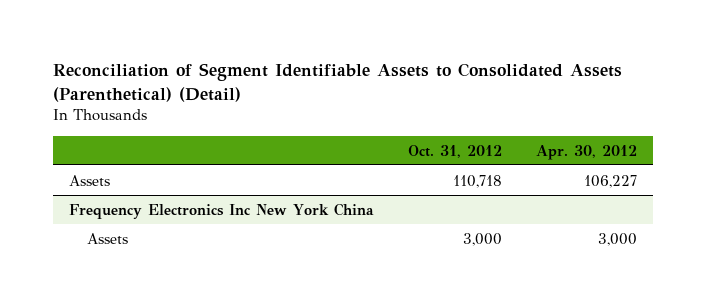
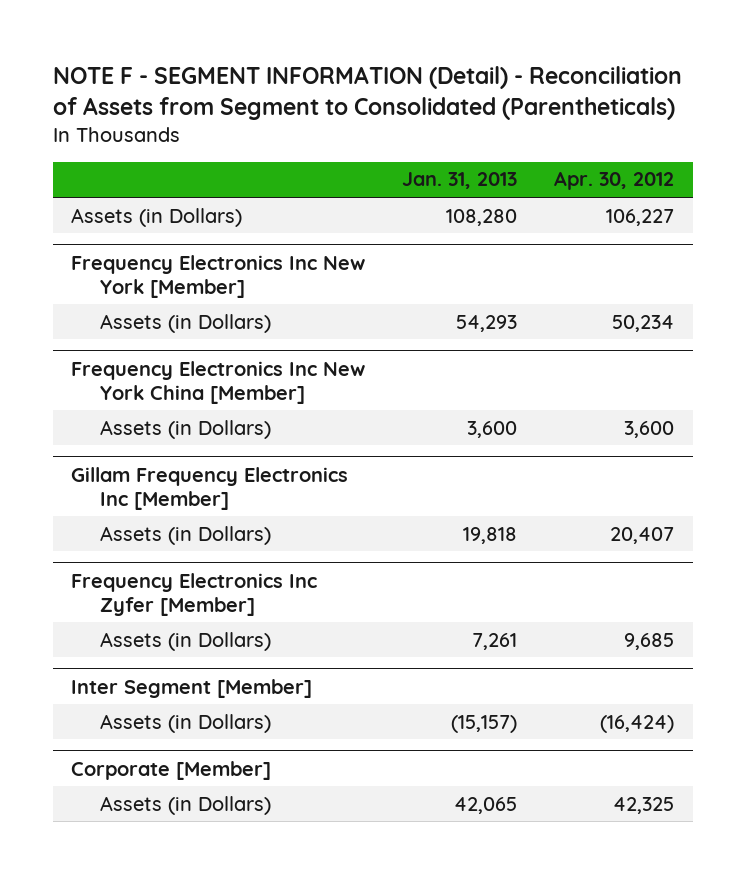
- Reconciliation of Segment Identifiable Assets to Consolidated Assets (Parenthetical) (Detail)
+ NOTE F - SEGMENT INFORMATION (Detail) - Reconciliation of Assets from Segment to Consolidated (Parentheticals)
- | Oct. 31, 2012 | Apr. 30, 2012
+ | Jan. 31, 2013 | Apr. 30, 2012
- Assets | 110,718 | 106,227
- Frequency Electronics Inc New York China
- Assets | 3,000 | 3,000
+ Assets (in Dollars) | 108,280 | 106,227
+ Frequency Electronics Inc New York [Member]
+ Assets (in Dollars) | 54,293 | 50,234
+ Frequency Electronics Inc New York China [Member]
+ Assets (in Dollars) | 3,600 | 3,600
+ Gillam Frequency Electronics Inc [Member]
+ Assets (in Dollars) | 19,818 | 20,407
+ Frequency Electronics Inc Zyfer [Member]
+ Assets (in Dollars) | 7,261 | 9,685
+ Inter Segment [Member]
+ Assets (in Dollars) | (15,157) | (16,424)
+ Corporate [Member]
+ Assets (in Dollars) | 42,065 | 42,325

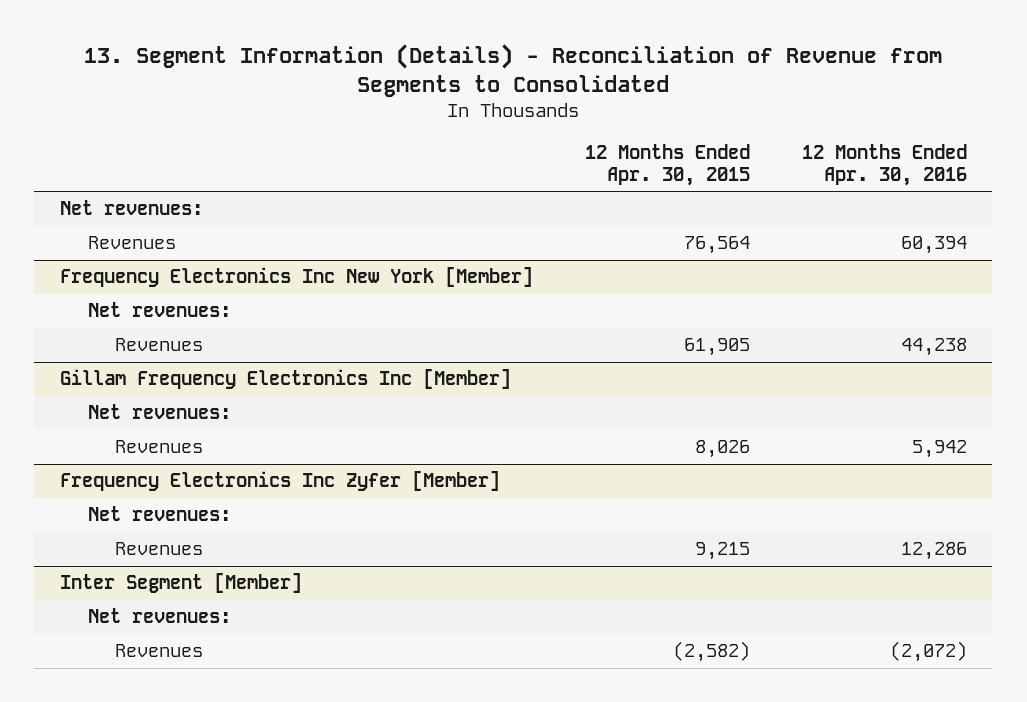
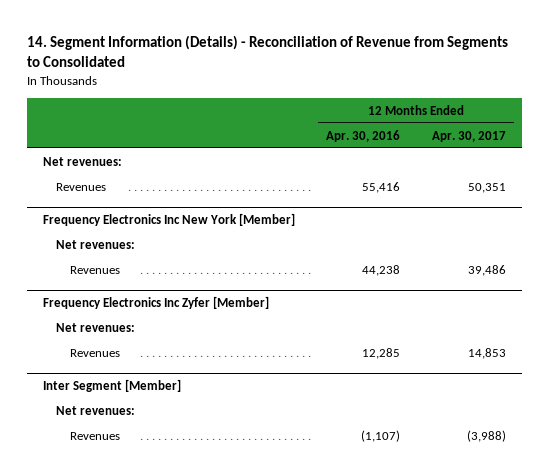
- 13. Segment Information (Details) - Reconciliation of Revenue from Segments to Consolidated
+ 14. Segment Information (Details) - Reconciliation of Revenue from Segments to Consolidated
- | 12 Months Ended Apr. 30, 2015 | 12 Months Ended Apr. 30, 2016
+ | 12 Months Ended Apr. 30, 2016 | 12 Months Ended Apr. 30, 2017
- Revenues | 76,564 | 60,394
+ Revenues | 55,416 | 50,351
- Gillam Frequency Electronics Inc [Member]
- Net revenues:
- Revenues | 8,026 | 5,942
@ Frequency Electronics Inc Zyfer [Member]
- Revenues | 9,215 | 12,286
+ Revenues | 12,285 | 14,853
@ Inter Segment [Member]
- Revenues | (2,582) | (2,072)
+ Revenues | (1,107) | (3,988)

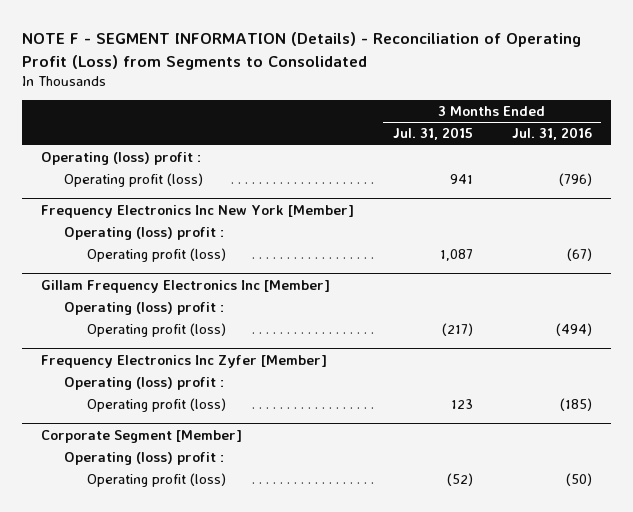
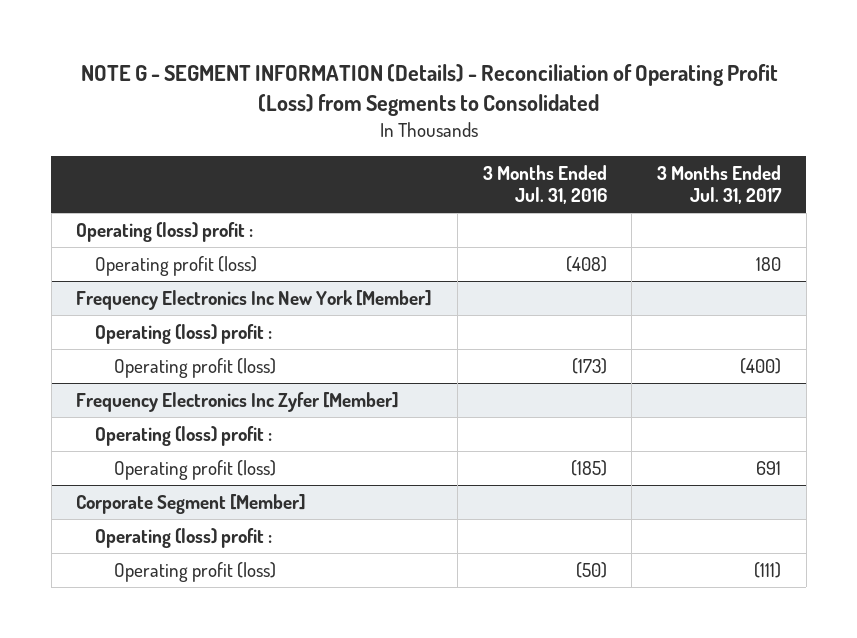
- NOTE F - SEGMENT INFORMATION (Details) - Reconciliation of Operating Profit (Loss) from Segments to Consolidated
+ NOTE G - SEGMENT INFORMATION (Details) - Reconciliation of Operating Profit (Loss) from Segments to Consolidated
- | 3 Months Ended Jul. 31, 2015 | 3 Months Ended Jul. 31, 2016
+ | 3 Months Ended Jul. 31, 2016 | 3 Months Ended Jul. 31, 2017
- Operating profit (loss) | 941 | (796)
+ Operating profit (loss) | (408) | 180
@ Frequency Electronics Inc New York [Member]
- Operating profit (loss) | 1,087 | (67)
- Gillam Frequency Electronics Inc [Member]
- Operating (loss) profit :
- Operating profit (loss) | (217) | (494)
@ Frequency Electronics Inc New York [Member]
+ Operating profit (loss) | (173) | (400)

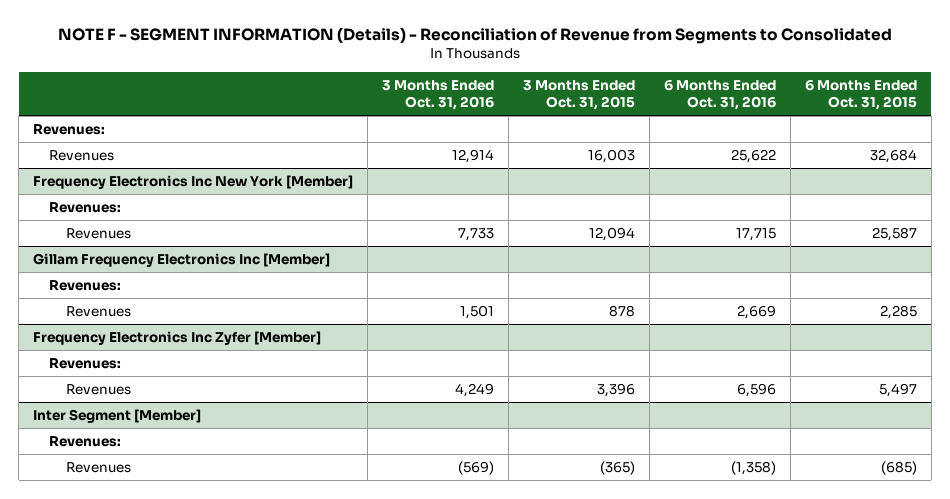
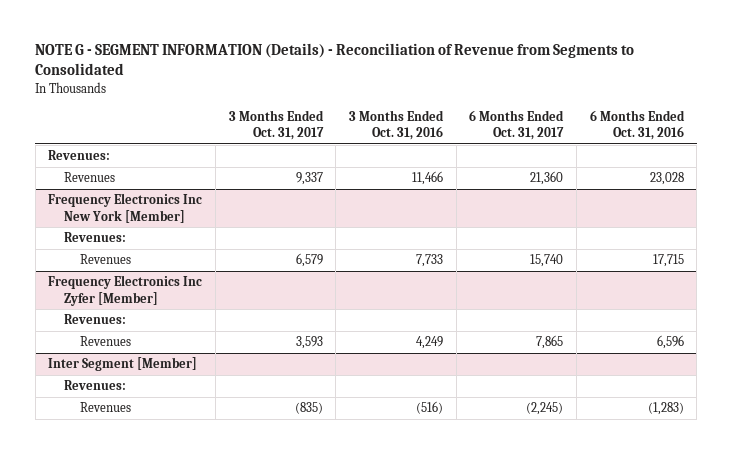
- NOTE F - SEGMENT INFORMATION (Details) - Reconciliation of Revenue from Segments to Consolidated
+ NOTE G - SEGMENT INFORMATION (Details) - Reconciliation of Revenue from Segments to Consolidated
- | 3 Months Ended Oct. 31, 2016 | 3 Months Ended Oct. 31, 2015 | 6 Months Ended Oct. 31, 2016 | 6 Months Ended Oct. 31, 2015
+ | 3 Months Ended Oct. 31, 2017 | 3 Months Ended Oct. 31, 2016 | 6 Months Ended Oct. 31, 2017 | 6 Months Ended Oct. 31, 2016
- Revenues | 12,914 | 16,003 | 25,622 | 32,684
+ Revenues | 9,337 | 11,466 | 21,360 | 23,028
- Gillam Frequency Electronics Inc [Member]
- Revenues:
- Revenues | 1,501 | 878 | 2,669 | 2,285
@ Inter Segment [Member]
- Revenues | (569) | (365) | (1,358) | (685)
+ Revenues | (835) | (516) | (2,245) | (1,283)

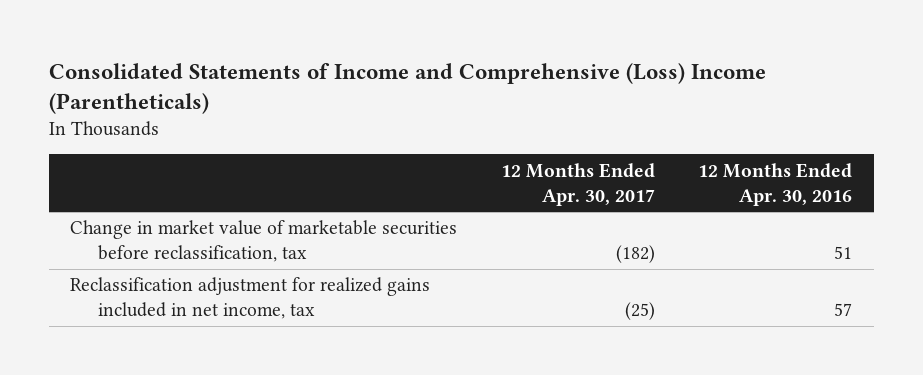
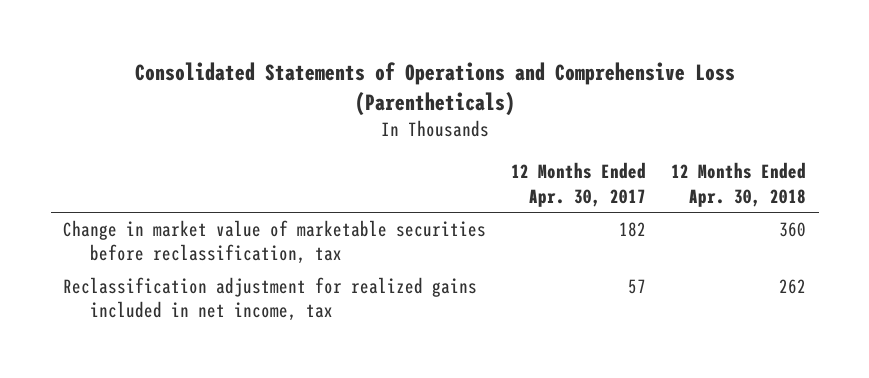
- Consolidated Statements of Income and Comprehensive (Loss) Income (Parentheticals)
+ Consolidated Statements of Operations and Comprehensive Loss (Parentheticals)
- | 12 Months Ended Apr. 30, 2017 | 12 Months Ended Apr. 30, 2016
+ | 12 Months Ended Apr. 30, 2017 | 12 Months Ended Apr. 30, 2018
- Change in market value of marketable securities before reclassification, tax | (182) | 51
- Reclassification adjustment for realized gains included in net income, tax | (25) | 57
+ Change in market value of marketable securities before reclassification, tax | 182 | 360
+ Reclassification adjustment for realized gains included in net income, tax | 57 | 262

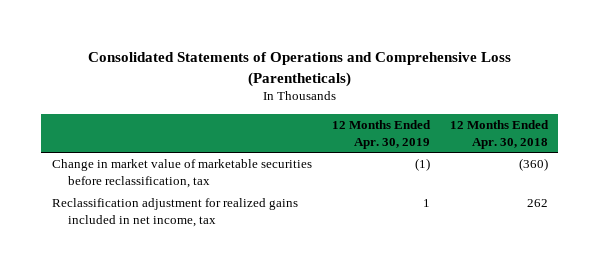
- | 12 Months Ended Apr. 30, 2017 | 12 Months Ended Apr. 30, 2018
+ | 12 Months Ended Apr. 30, 2019 | 12 Months Ended Apr. 30, 2018
- Change in market value of marketable securities before reclassification, tax | 182 | 360
+ Change in market value of marketable securities before reclassification, tax | (1) | (360)

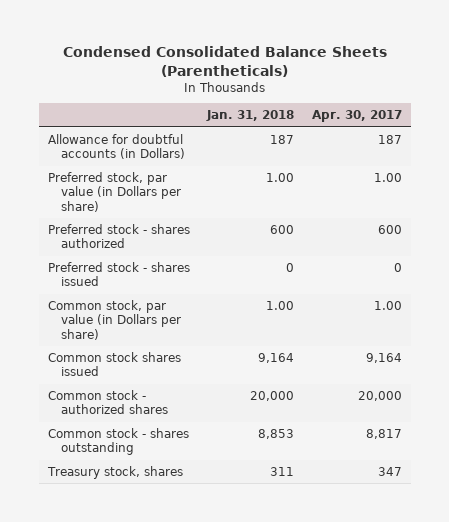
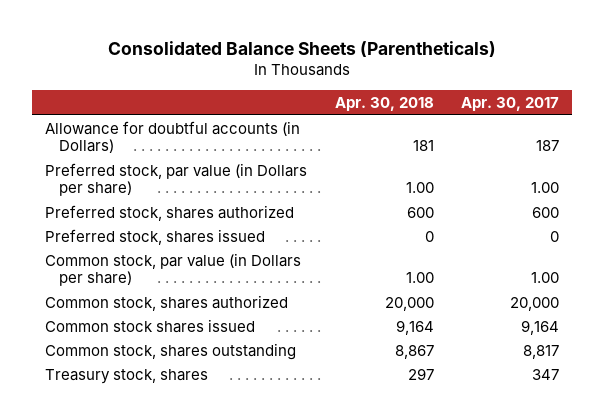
- Condensed Consolidated Balance Sheets (Parentheticals)
+ Consolidated Balance Sheets (Parentheticals)
- | Jan. 31, 2018 | Apr. 30, 2017
+ | Apr. 30, 2018 | Apr. 30, 2017
- Preferred stock - shares authorized | 600 | 600
- Preferred stock - shares issued | 0 | 0
+ Preferred stock, shares authorized | 600 | 600
+ Preferred stock, shares issued | 0 | 0
+ Common stock, shares authorized | 20,000 | 20,000
- Common stock - authorized shares | 20,000 | 20,000
- Common stock - shares outstanding | 8,853 | 8,817
+ Common stock, shares outstanding | 8,867 | 8,817

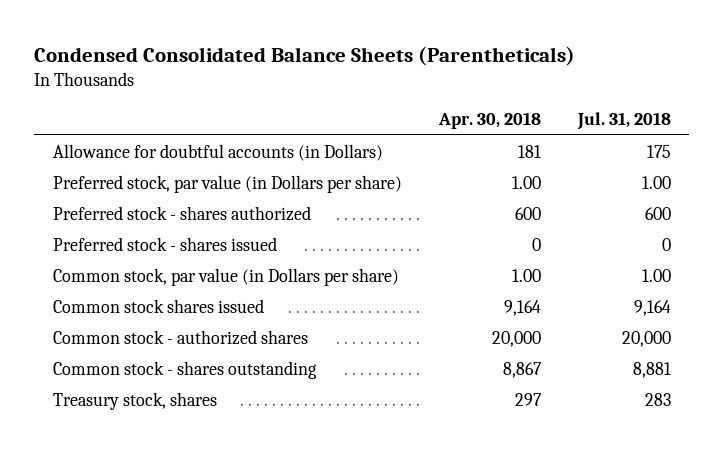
- Consolidated Balance Sheets (Parentheticals)
+ Condensed Consolidated Balance Sheets (Parentheticals)
- | Apr. 30, 2018 | Apr. 30, 2017
+ | Apr. 30, 2018 | Jul. 31, 2018
- Preferred stock, shares authorized | 600 | 600
- Preferred stock, shares issued | 0 | 0
+ Preferred stock - shares authorized | 600 | 600
+ Preferred stock - shares issued | 0 | 0
- Common stock, shares authorized | 20,000 | 20,000
- Common stock, shares outstanding | 8,867 | 8,817
+ Common stock - authorized shares | 20,000 | 20,000
+ Common stock - shares outstanding | 8,867 | 8,881

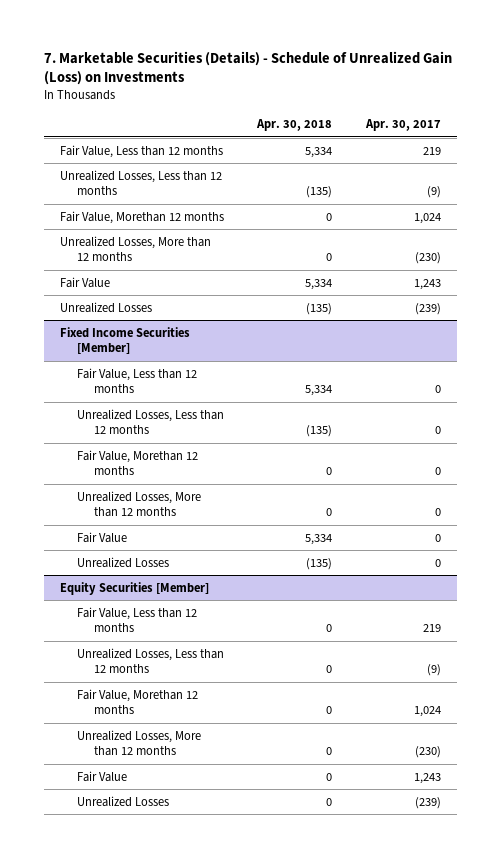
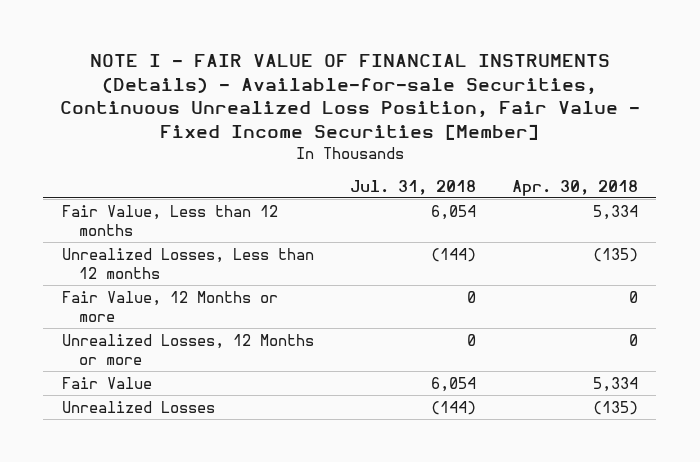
- 7. Marketable Securities (Details) - Schedule of Unrealized Gain (Loss) on Investments
+ NOTE I - FAIR VALUE OF FINANCIAL INSTRUMENTS (Details) - Available-for-sale Securities, Continuous Unrealized Loss Position, Fair Value - Fixed Income Securities [Member]
- | Apr. 30, 2018 | Apr. 30, 2017
+ | Jul. 31, 2018 | Apr. 30, 2018
- Fair Value, Morethan 12 months | 0 | 1,024
- Unrealized Losses, More than 12 months | 0 | (230)
- Fair Value | 5,334 | 1,243
- Unrealized Losses | (135) | (239)
- Fixed Income Securities [Member]
- Fair Value, Less than 12 months | 5,334 | 0
- Unrealized Losses, Less than 12 months | (135) | 0
- Fair Value, Morethan 12 months | 0 | 0
- Unrealized Losses, More than 12 months | 0 | 0
+ Fair Value, 12 Months or more | 0 | 0
+ Unrealized Losses, 12 Months or more | 0 | 0
- Equity Securities [Member]
- Fair Value, Less than 12 months | 0 | 219
- Unrealized Losses, Less than 12 months | 0 | (9)
- Fair Value, Morethan 12 months | 0 | 1,024
- Unrealized Losses, More than 12 months | 0 | (230)
- Fair Value | 0 | 1,243
- Unrealized Losses | 0 | (239)

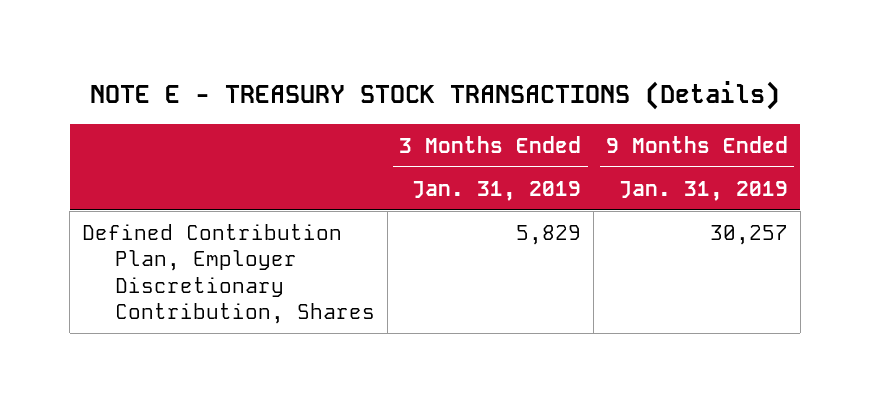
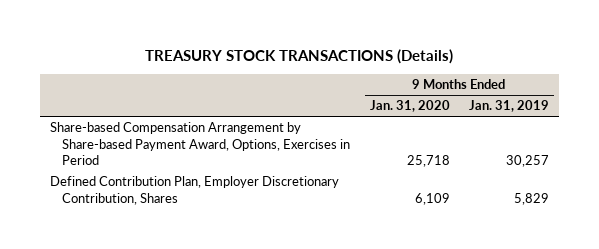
- NOTE E - TREASURY STOCK TRANSACTIONS (Details)
+ TREASURY STOCK TRANSACTIONS (Details)
- | 3 Months Ended Jan. 31, 2019 | 9 Months Ended Jan. 31, 2019
+ | 9 Months Ended Jan. 31, 2020 | 9 Months Ended Jan. 31, 2019
- Defined Contribution Plan, Employer Discretionary Contribution, Shares | 5,829 | 30,257
+ Share-based Compensation Arrangement by Share-based Payment Award, Options, Exercises in Period | 25,718 | 30,257
+ Defined Contribution Plan, Employer Discretionary Contribution, Shares | 6,109 | 5,829

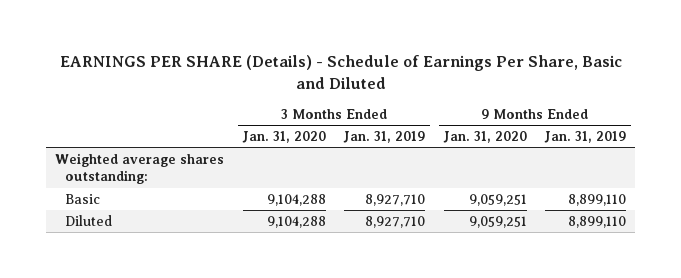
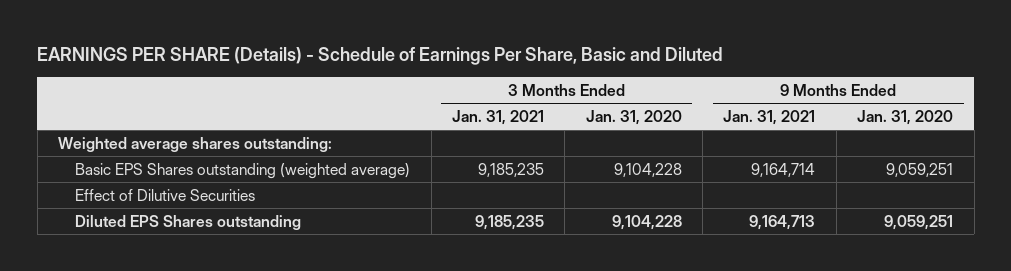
- | 3 Months Ended Jan. 31, 2020 | 3 Months Ended Jan. 31, 2019 | 9 Months Ended Jan. 31, 2020 | 9 Months Ended Jan. 31, 2019
+ | 3 Months Ended Jan. 31, 2021 | 3 Months Ended Jan. 31, 2020 | 9 Months Ended Jan. 31, 2021 | 9 Months Ended Jan. 31, 2020
- Basic | 9,104,288 | 8,927,710 | 9,059,251 | 8,899,110
- Diluted | 9,104,288 | 8,927,710 | 9,059,251 | 8,899,110
+ Basic EPS Shares outstanding (weighted average) | 9,185,235 | 9,104,228 | 9,164,714 | 9,059,251
+ Effect of Dilutive Securities
+ Diluted EPS Shares outstanding | 9,185,235 | 9,104,228 | 9,164,713 | 9,059,251

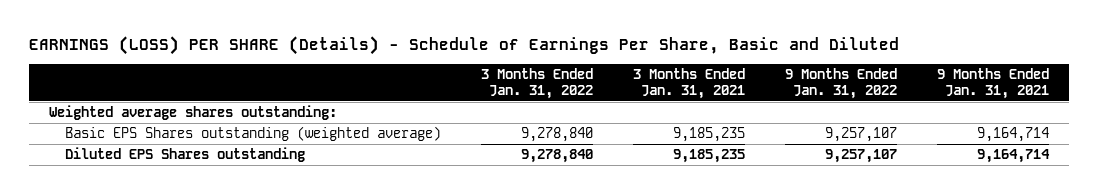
- EARNINGS PER SHARE (Details) - Schedule of Earnings Per Share, Basic and Diluted
+ EARNINGS (LOSS) PER SHARE (Details) - Schedule of Earnings Per Share, Basic and Diluted
- | 3 Months Ended Jan. 31, 2021 | 3 Months Ended Jan. 31, 2020 | 9 Months Ended Jan. 31, 2021 | 9 Months Ended Jan. 31, 2020
+ | 3 Months Ended Jan. 31, 2022 | 3 Months Ended Jan. 31, 2021 | 9 Months Ended Jan. 31, 2022 | 9 Months Ended Jan. 31, 2021
- Effect of Dilutive Securities
- Diluted EPS Shares outstanding | 9,185,235 | 9,104,228 | 9,164,713 | 9,059,251
+ Diluted EPS Shares outstanding | 9,278,840 | 9,185,235 | 9,257,107 | 9,164,714

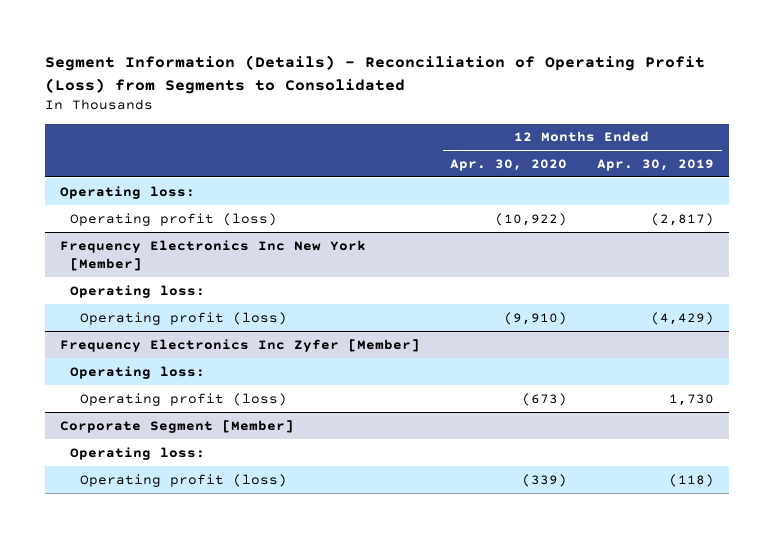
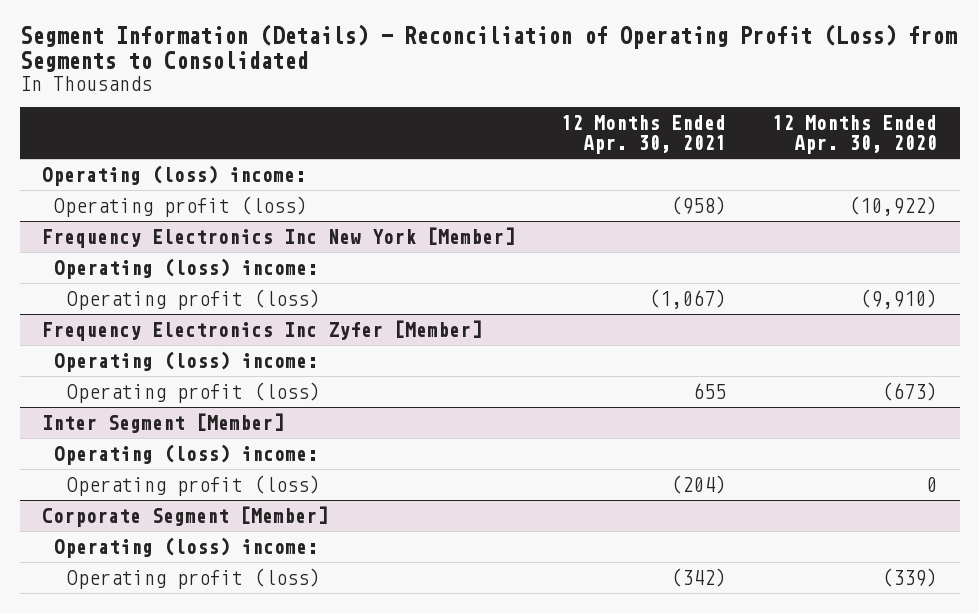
- | 12 Months Ended Apr. 30, 2020 | 12 Months Ended Apr. 30, 2019
+ | 12 Months Ended Apr. 30, 2021 | 12 Months Ended Apr. 30, 2020
- Operating loss:
+ Operating (loss) income:
@ Frequency Electronics Inc New York [Member]
- Operating loss:
+ Operating (loss) income:
@ Frequency Electronics Inc Zyfer [Member]
- Operating loss:
+ Operating (loss) income:
+ Inter Segment [Member]
+ Operating (loss) income:
+ Operating profit (loss) | (204) | 0
@ Corporate Segment [Member]
- Operating loss:
+ Operating (loss) income:

